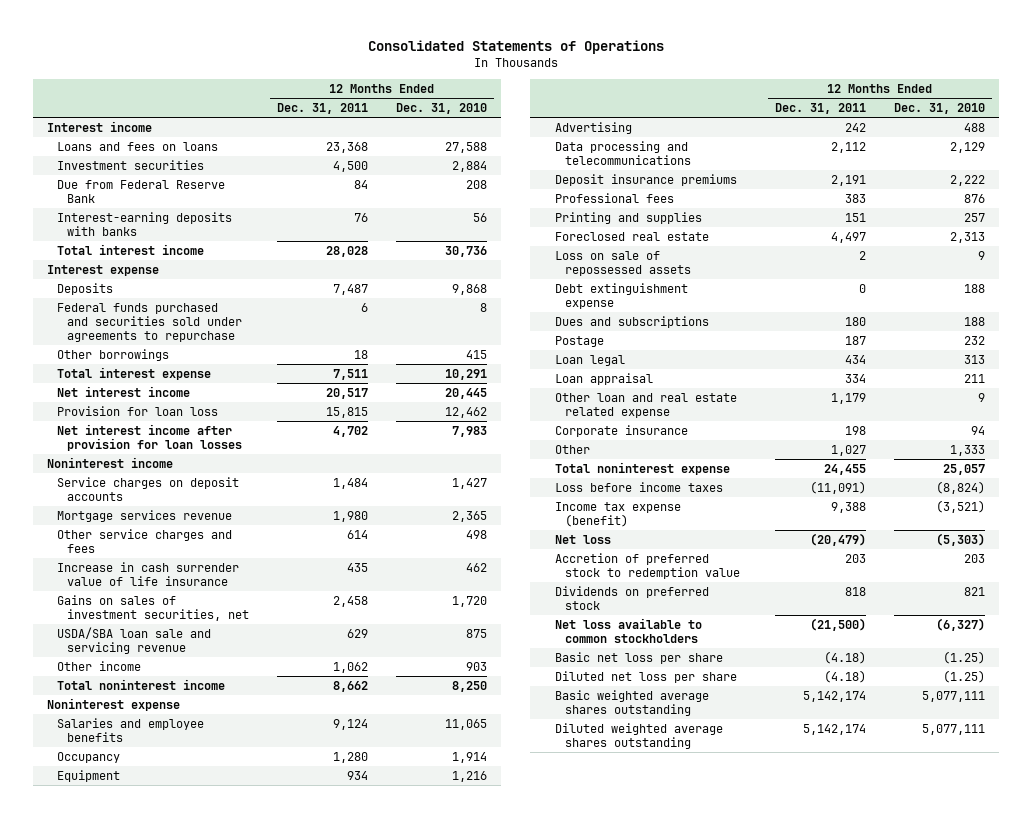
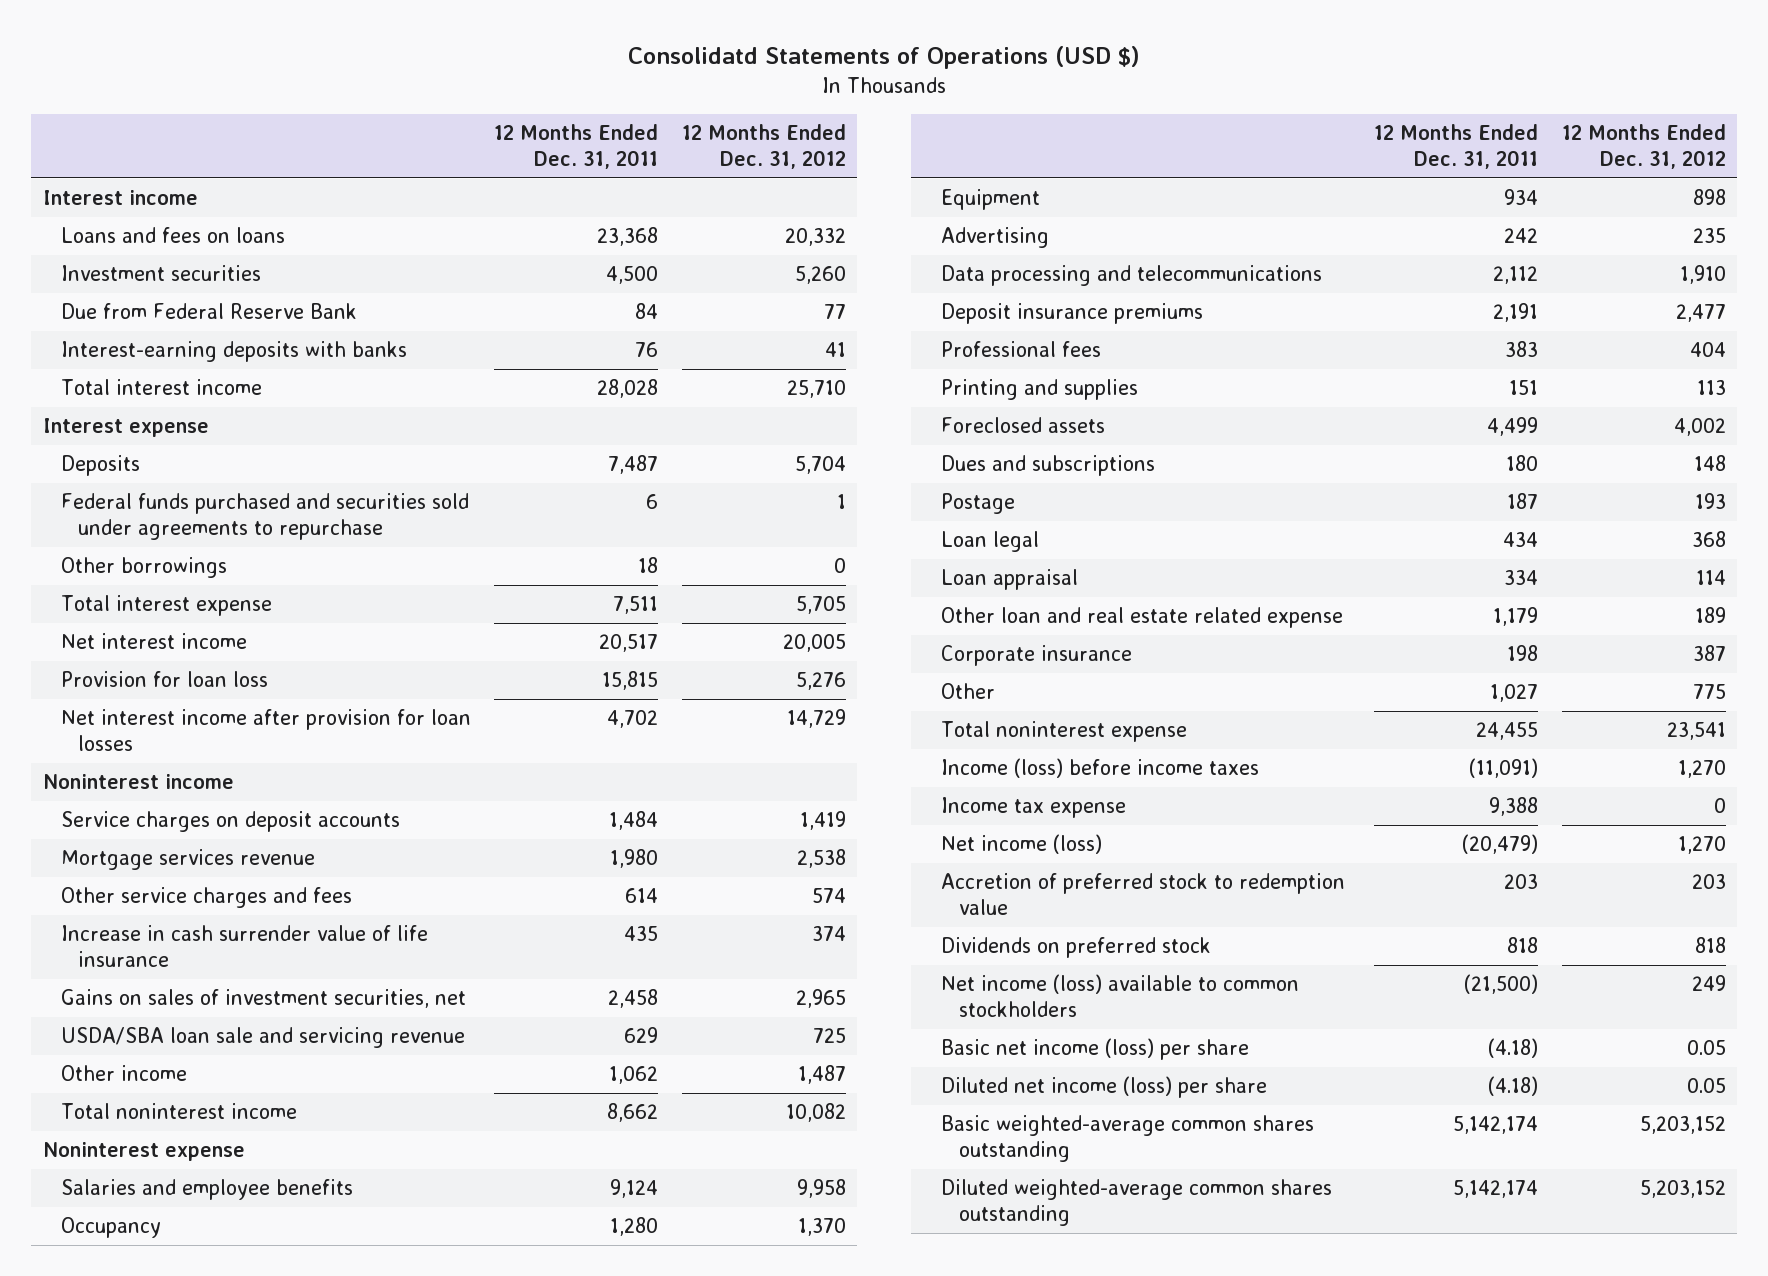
- Consolidated Statements of Operations
+ Consolidatd Statements of Operations (USD $)
- | 12 Months Ended Dec. 31, 2011 | 12 Months Ended Dec. 31, 2010
+ | 12 Months Ended Dec. 31, 2011 | 12 Months Ended Dec. 31, 2012
- Foreclosed real estate | 4,497 | 2,313
- Loss on sale of repossessed assets | 2 | 9
- Debt extinguishment expense | 0 | 188
+ Foreclosed assets | 4,499 | 4,002
- Loss before income taxes | (11,091) | (8,824)
- Income tax expense (benefit) | 9,388 | (3,521)
- Net loss | (20,479) | (5,303)
+ Income (loss) before income taxes | (11,091) | 1,270
+ Income tax expense | 9,388 | 0
+ Net income (loss) | (20,479) | 1,270
- Net loss available to common stockholders | (21,500) | (6,327)
- Basic net loss per share | (4.18) | (1.25)
- Diluted net loss per share | (4.18) | (1.25)
- Basic weighted average shares outstanding | 5,142,174 | 5,077,111
- Diluted weighted average shares outstanding | 5,142,174 | 5,077,111
+ Net income (loss) available to common stockholders | (21,500) | 249
+ Basic net income (loss) per share | (4.18) | 0.05
+ Diluted net income (loss) per share | (4.18) | 0.05
+ Basic weighted-average common shares outstanding | 5,142,174 | 5,203,152
+ Diluted weighted-average common shares outstanding | 5,142,174 | 5,203,152

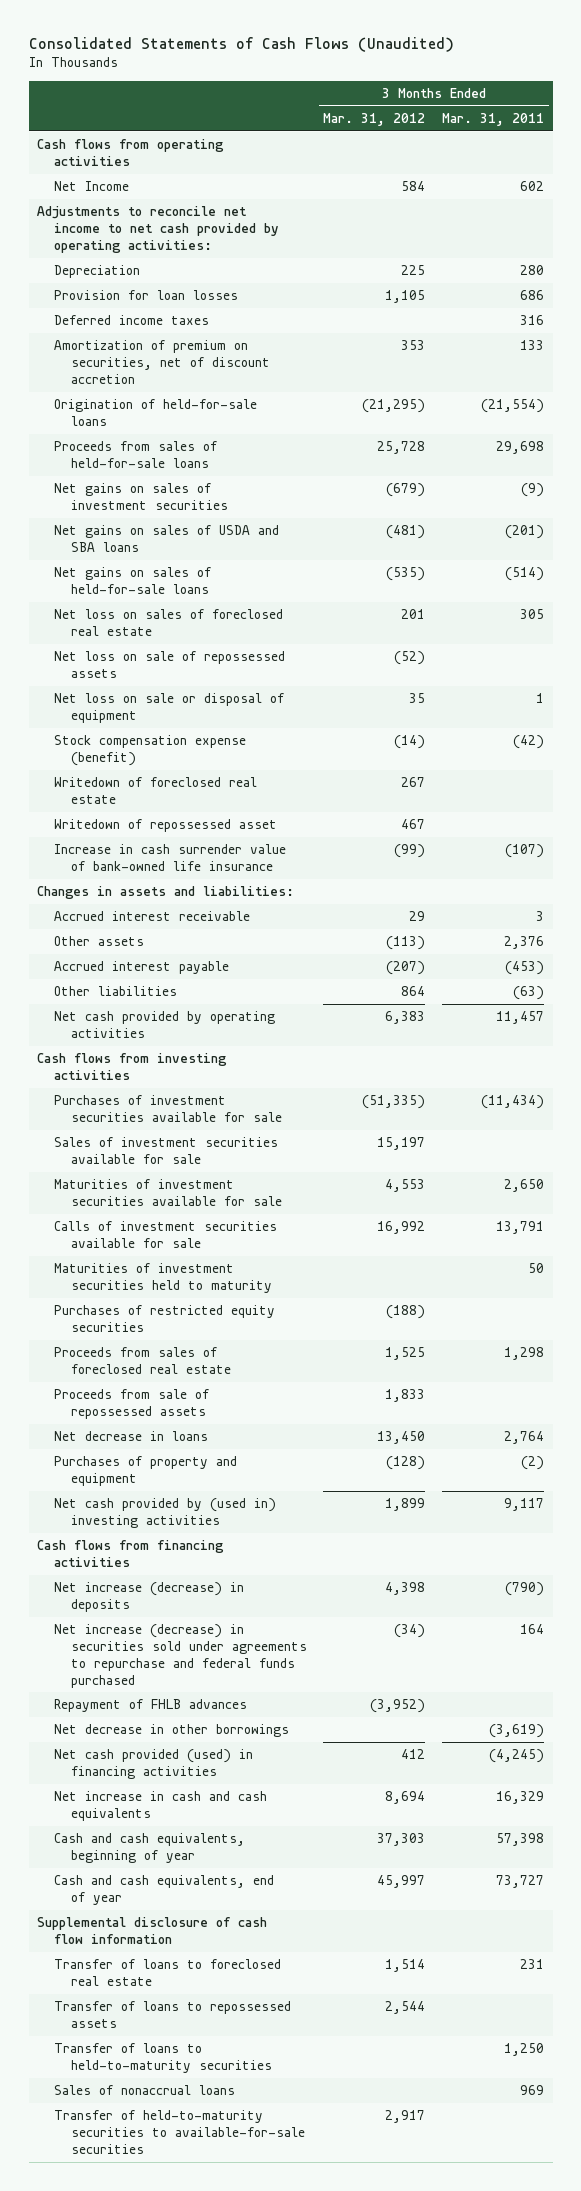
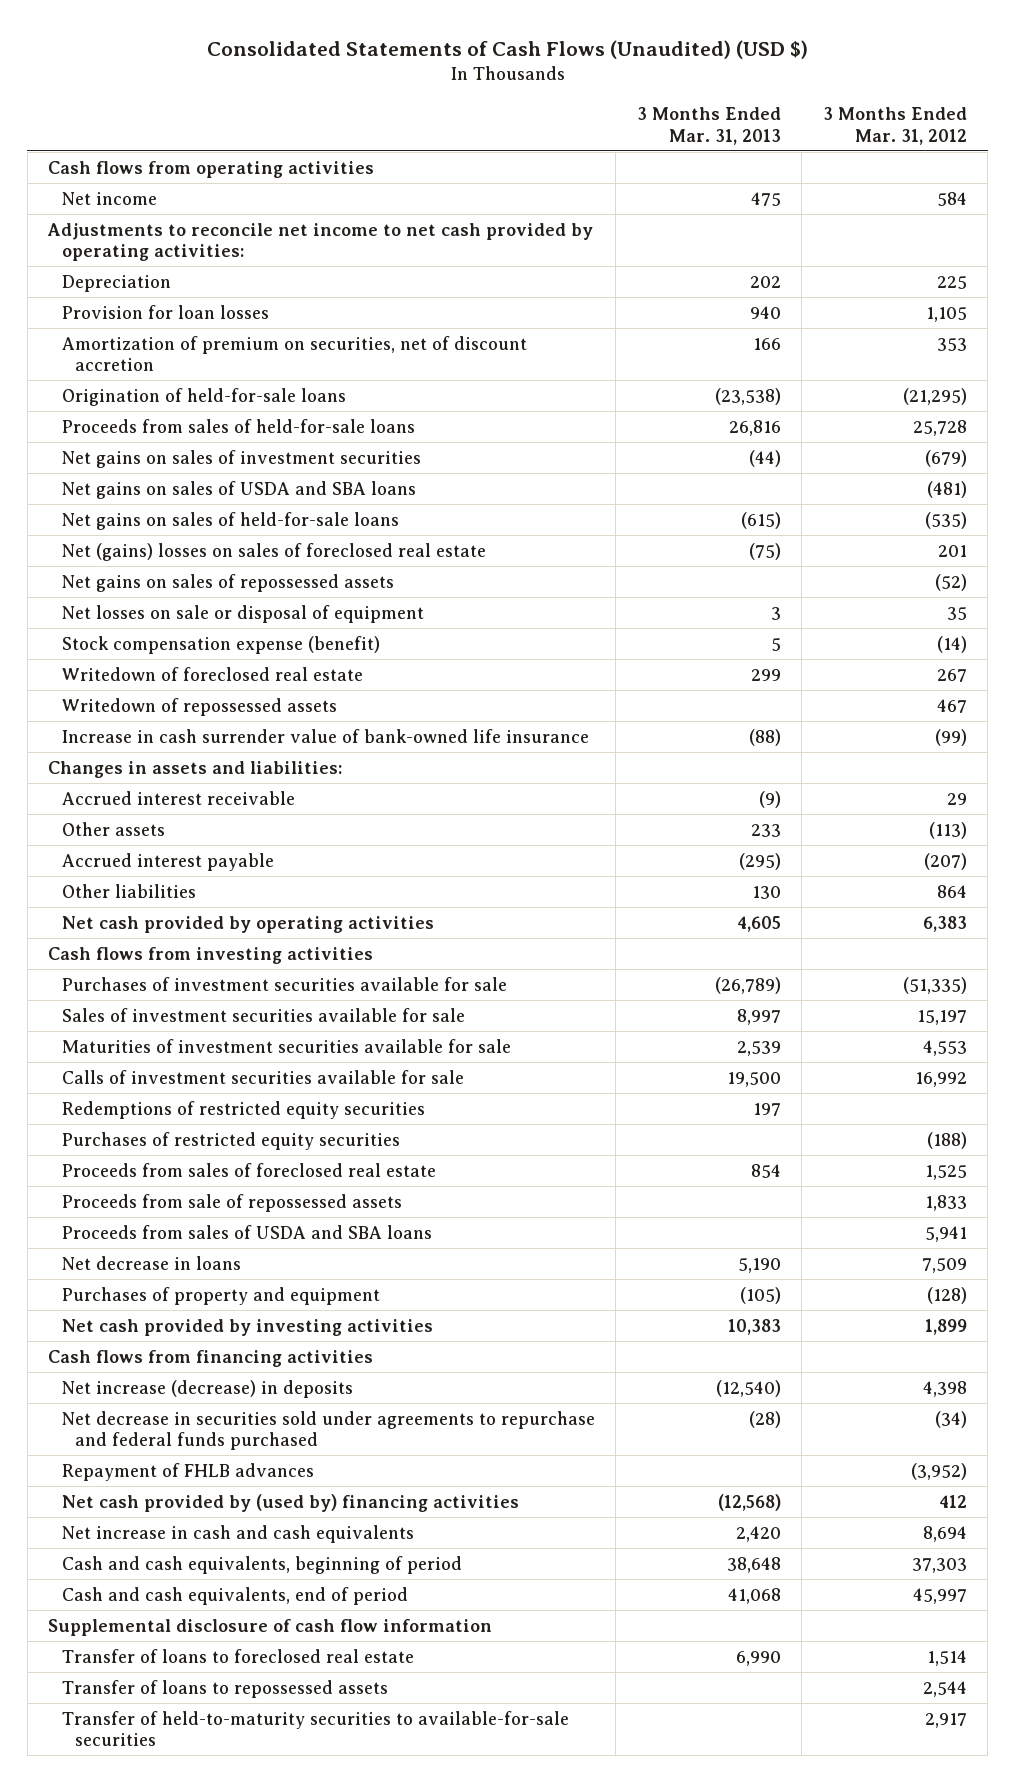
- Consolidated Statements of Cash Flows (Unaudited)
+ Consolidated Statements of Cash Flows (Unaudited) (USD $)
- | 3 Months Ended Mar. 31, 2012 | 3 Months Ended Mar. 31, 2011
+ | 3 Months Ended Mar. 31, 2013 | 3 Months Ended Mar. 31, 2012
- Net Income | 584 | 602
+ Net income | 475 | 584
- Deferred income taxes | | 316
- Net loss on sales of foreclosed real estate | 201 | 305
- Net loss on sale of repossessed assets | (52) |
- Net loss on sale or disposal of equipment | 35 | 1
+ Net (gains) losses on sales of foreclosed real estate | (75) | 201
+ Net gains on sales of repossessed assets | | (52)
+ Net losses on sale or disposal of equipment | 3 | 35
- Writedown of repossessed asset | 467 |
+ Writedown of repossessed assets | | 467
- Maturities of investment securities held to maturity | | 50
+ Redemptions of restricted equity securities | 197 |
- Net decrease in loans | 13,450 | 2,764
+ Proceeds from sales of USDA and SBA loans | | 5,941
+ Net decrease in loans | 5,190 | 7,509
- Net cash provided by (used in) investing activities | 1,899 | 9,117
+ Net cash provided by investing activities | 10,383 | 1,899
- Net increase (decrease) in securities sold under agreements to repurchase and federal funds purchased | (34) | 164
+ Net decrease in securities sold under agreements to repurchase and federal funds purchased | (28) | (34)
- Net decrease in other borrowings | | (3,619)
- Net cash provided (used) in financing activities | 412 | (4,245)
+ Net cash provided by (used by) financing activities | (12,568) | 412
- Cash and cash equivalents, beginning of year | 37,303 | 57,398
- Cash and cash equivalents, end of year | 45,997 | 73,727
+ Cash and cash equivalents, beginning of period | 38,648 | 37,303
+ Cash and cash equivalents, end of period | 41,068 | 45,997
- Transfer of loans to held-to-maturity securities | | 1,250
- Sales of nonaccrual loans | | 969

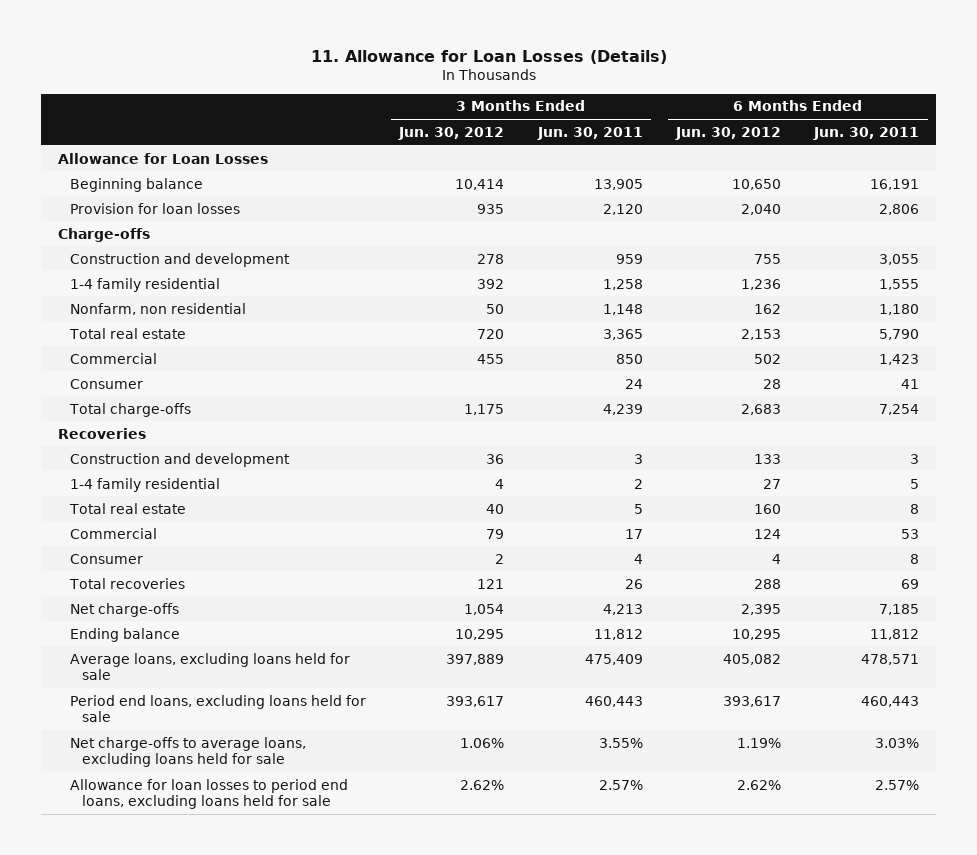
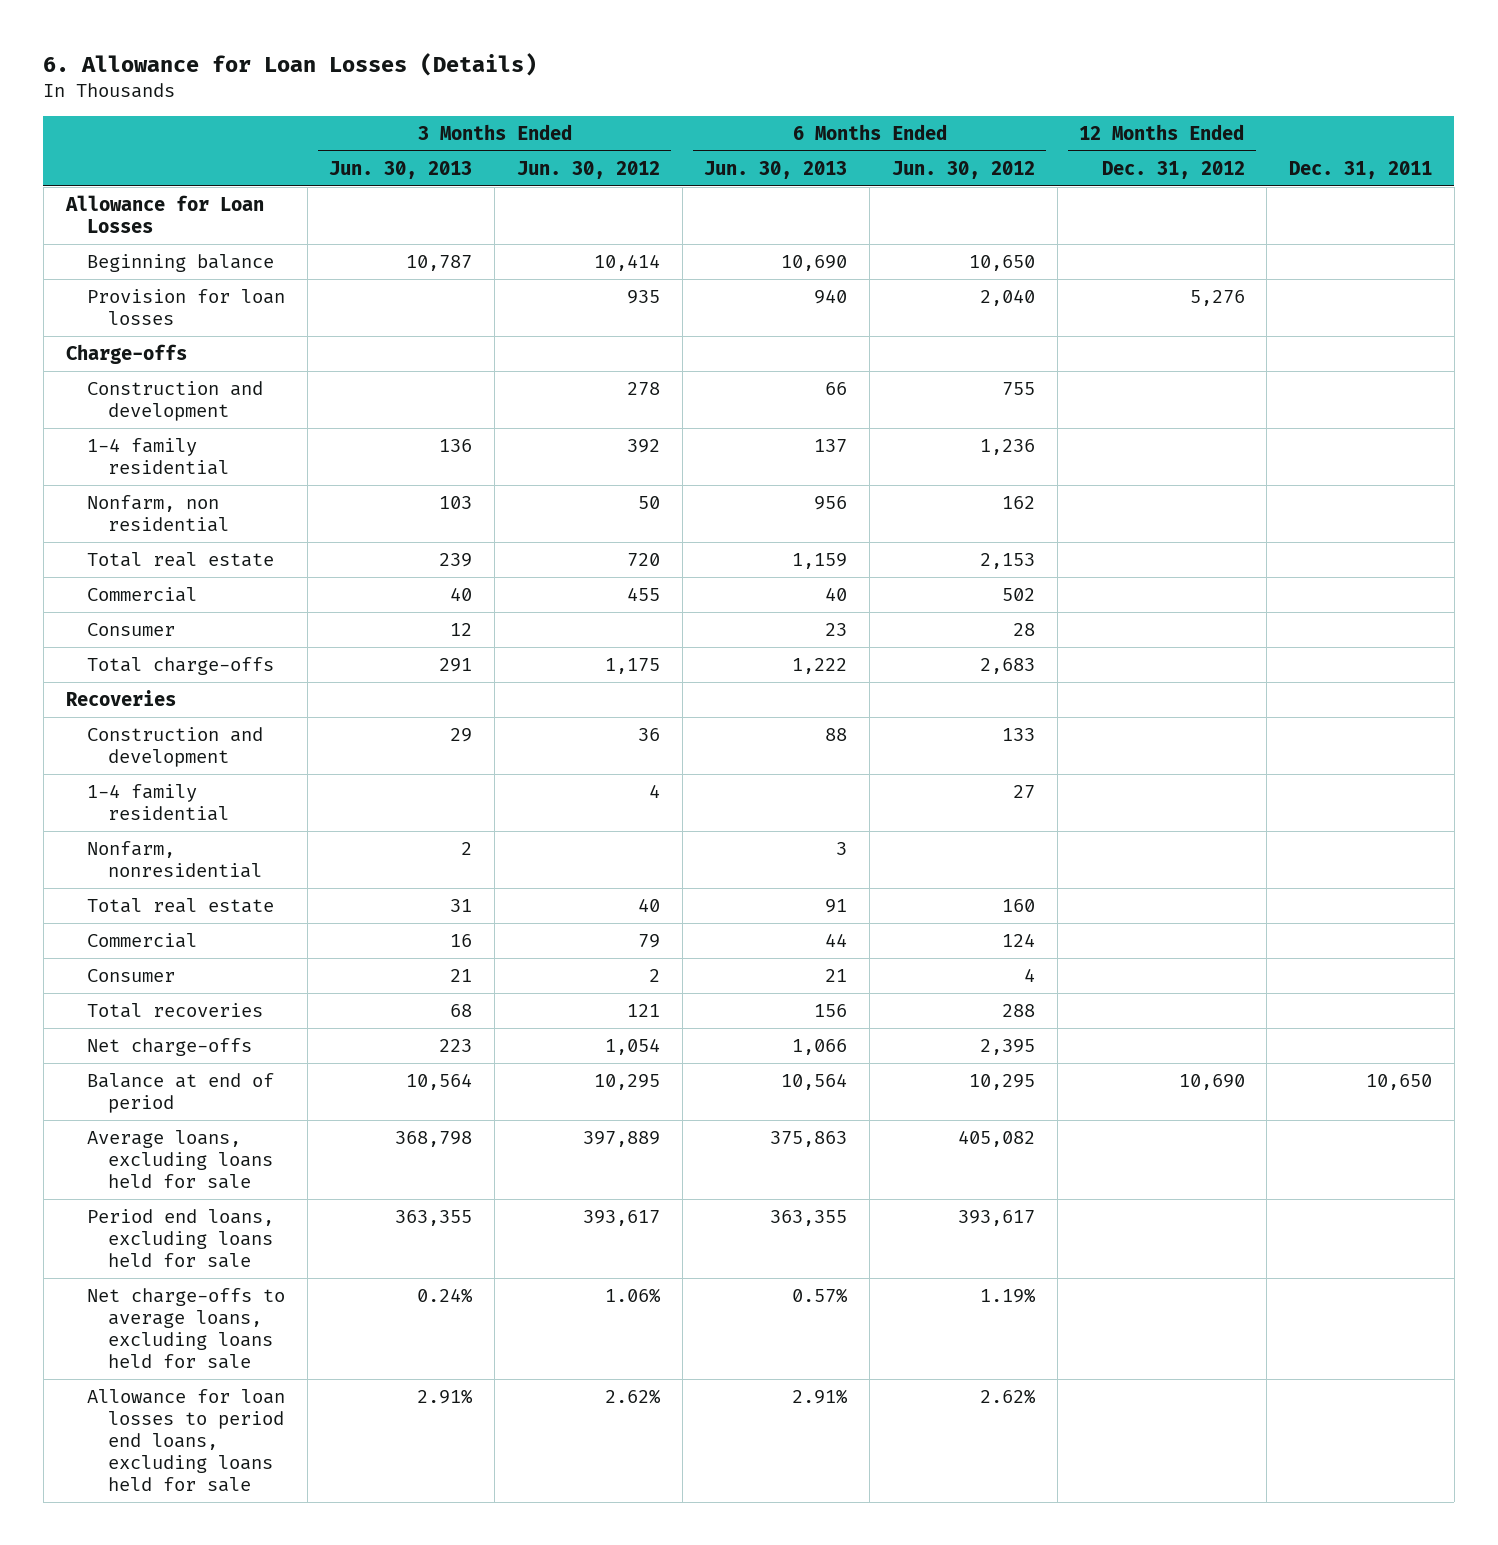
- 11. Allowance for Loan Losses (Details)
+ 6. Allowance for Loan Losses (Details)
- | 3 Months Ended Jun. 30, 2012 | 3 Months Ended Jun. 30, 2011 | 6 Months Ended Jun. 30, 2012 | 6 Months Ended Jun. 30, 2011
+ | 3 Months Ended Jun. 30, 2013 | 3 Months Ended Jun. 30, 2012 | 6 Months Ended Jun. 30, 2013 | 6 Months Ended Jun. 30, 2012 | 12 Months Ended Dec. 31, 2012 | Dec. 31, 2011
+ Nonfarm, nonresidential | 2 | | 3 | | |
- Ending balance | 10,295 | 11,812 | 10,295 | 11,812
+ Balance at end of period | 10,564 | 10,295 | 10,564 | 10,295 | 10,690 | 10,650

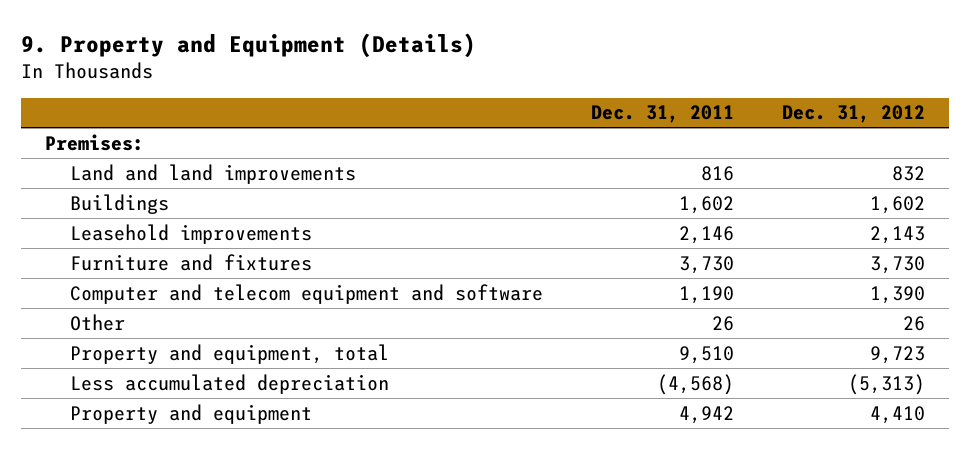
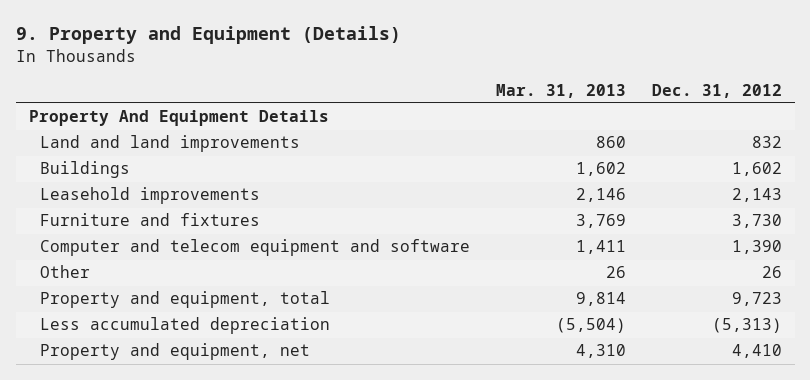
- | Dec. 31, 2011 | Dec. 31, 2012
+ | Mar. 31, 2013 | Dec. 31, 2012
- Premises:
+ Property And Equipment Details
- Property and equipment | 4,942 | 4,410
+ Property and equipment, net | 4,310 | 4,410

